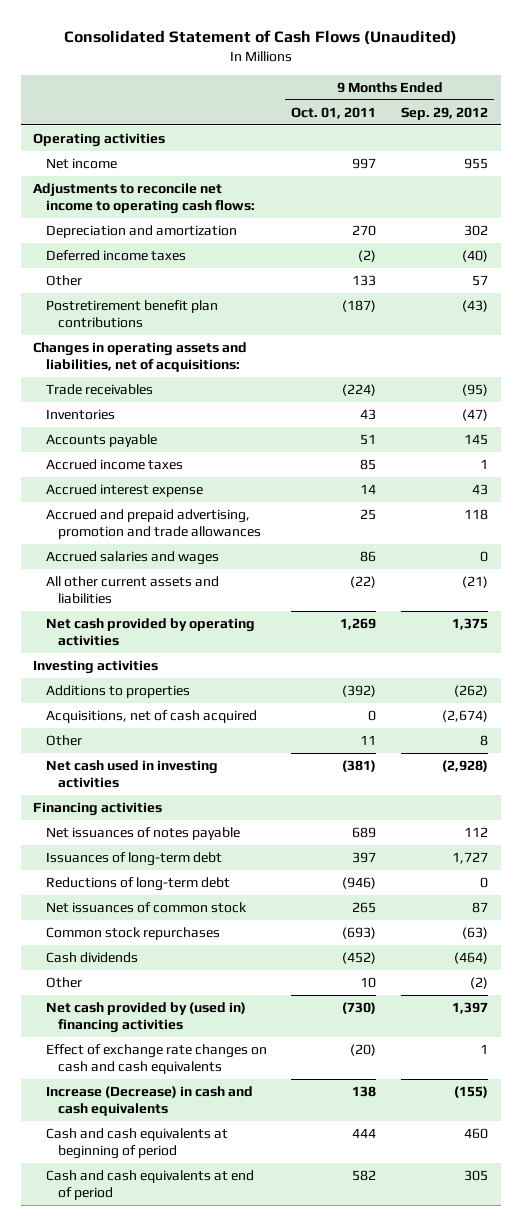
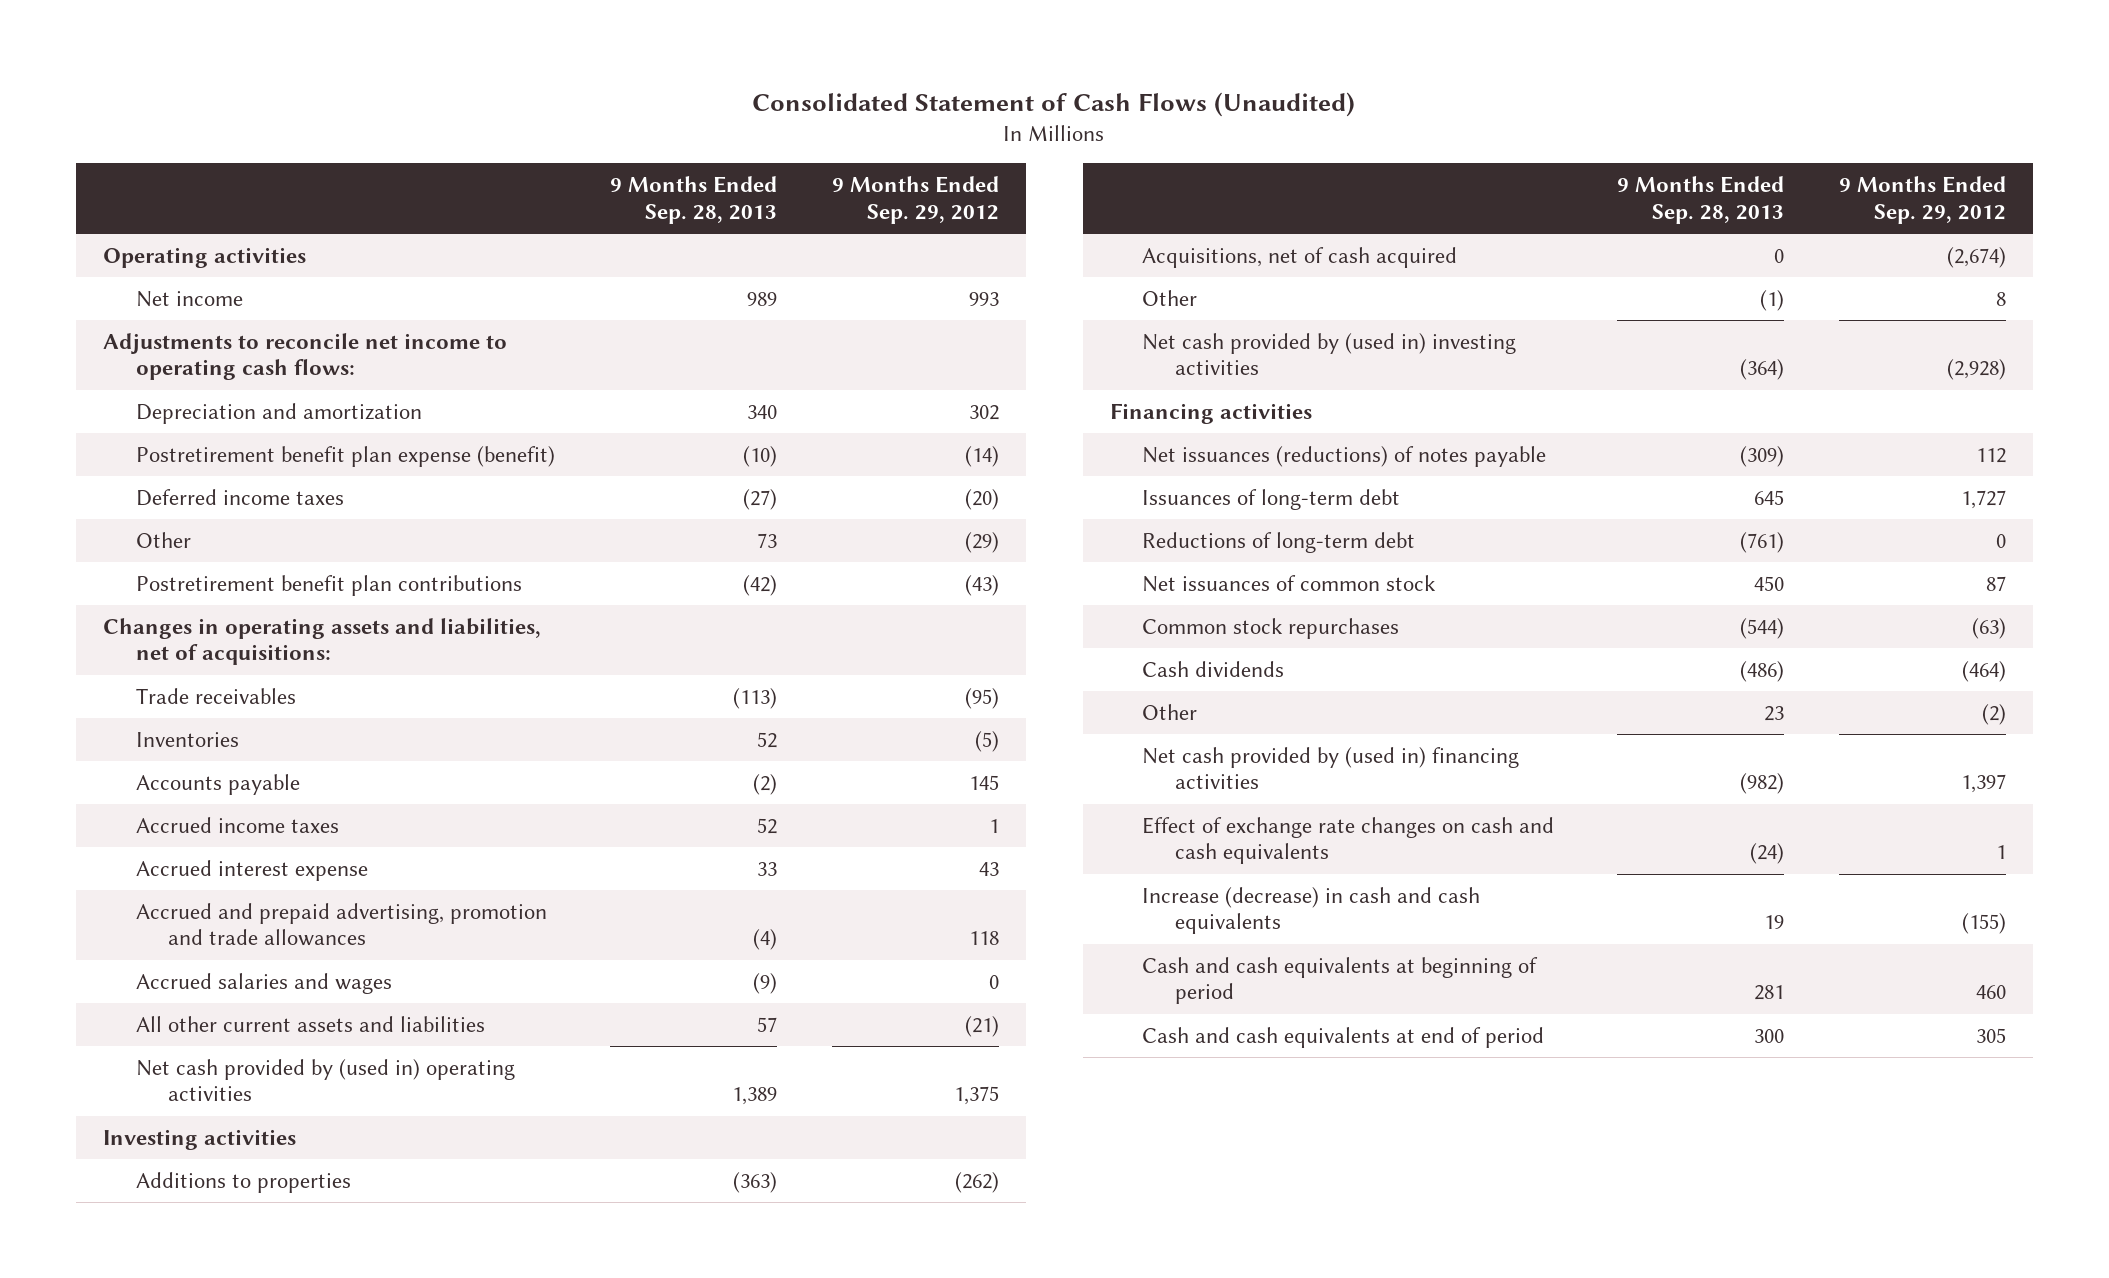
- | 9 Months Ended Oct. 01, 2011 | 9 Months Ended Sep. 29, 2012
+ | 9 Months Ended Sep. 28, 2013 | 9 Months Ended Sep. 29, 2012
- Net income | 997 | 955
+ Net income | 989 | 993
- Deferred income taxes | (2) | (40)
- Other | 133 | 57
+ Postretirement benefit plan expense (benefit) | (10) | (14)
+ Deferred income taxes | (27) | (20)
+ Other | 73 | (29)
- Inventories | 43 | (47)
+ Inventories | 52 | (5)
- Net cash provided by operating activities | 1,269 | 1,375
+ Net cash provided by (used in) operating activities | 1,389 | 1,375
- Net cash used in investing activities | (381) | (2,928)
+ Net cash provided by (used in) investing activities | (364) | (2,928)
- Net issuances of notes payable | 689 | 112
+ Net issuances (reductions) of notes payable | (309) | 112
- Increase (Decrease) in cash and cash equivalents | 138 | (155)
+ Increase (decrease) in cash and cash equivalents | 19 | (155)

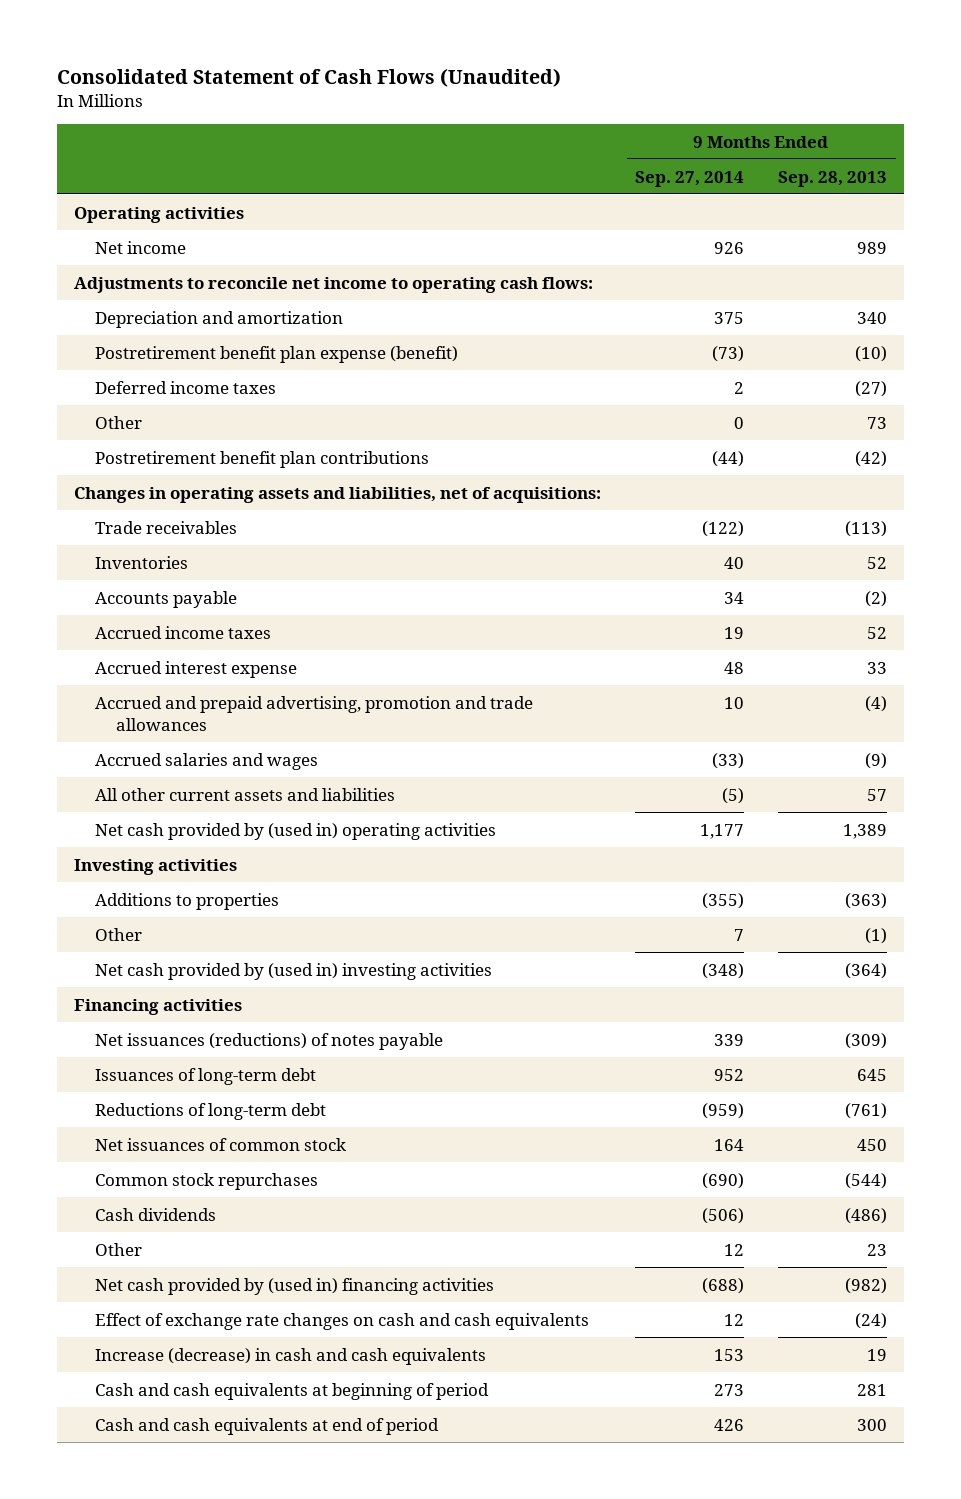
- | 9 Months Ended Sep. 28, 2013 | 9 Months Ended Sep. 29, 2012
+ | 9 Months Ended Sep. 27, 2014 | 9 Months Ended Sep. 28, 2013
- Acquisitions, net of cash acquired | 0 | (2,674)

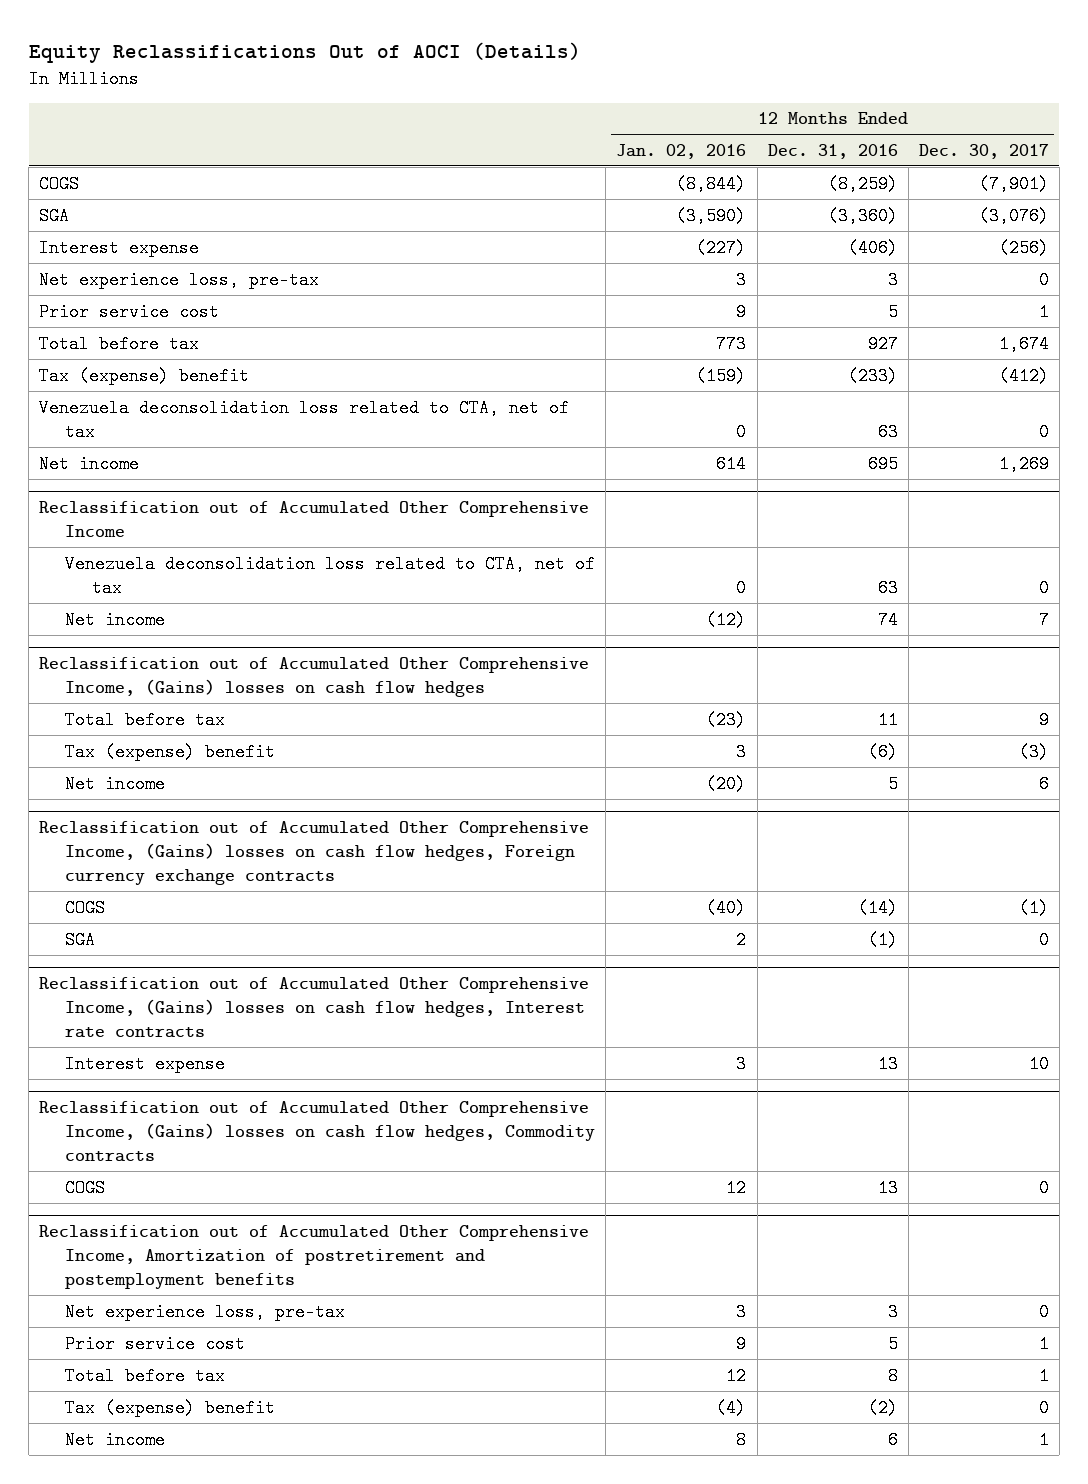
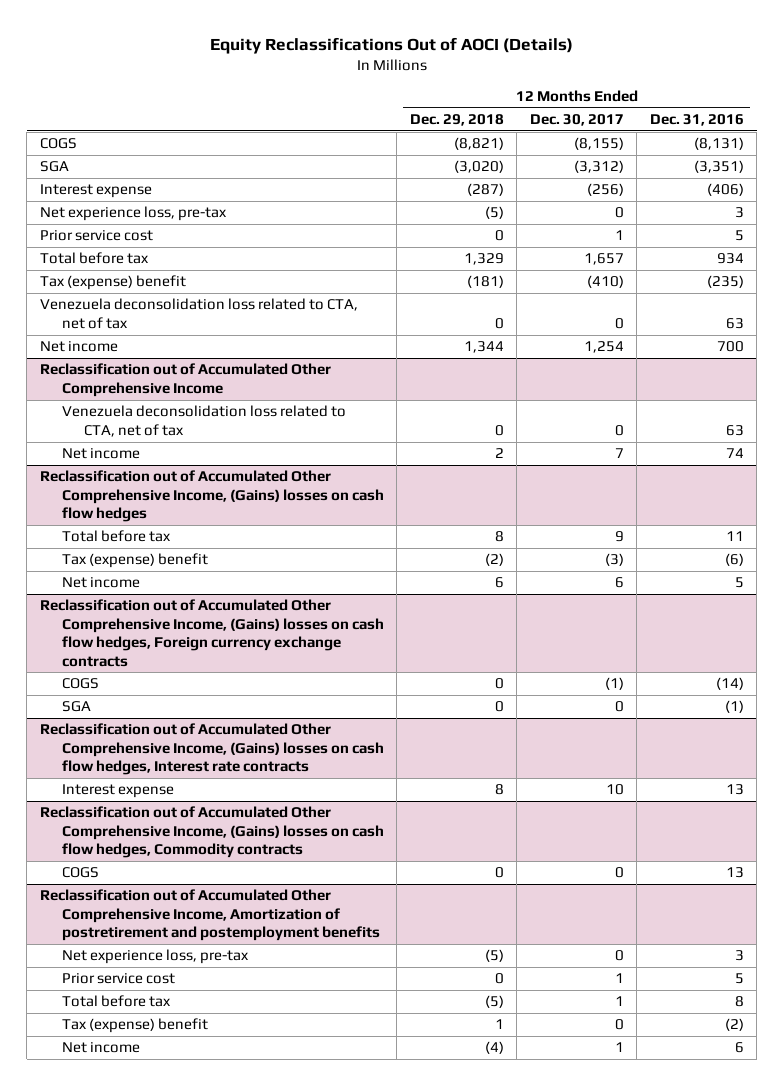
- | 12 Months Ended Jan. 02, 2016 | 12 Months Ended Dec. 31, 2016 | 12 Months Ended Dec. 30, 2017
+ | 12 Months Ended Dec. 29, 2018 | 12 Months Ended Dec. 30, 2017 | 12 Months Ended Dec. 31, 2016
- COGS | (8,844) | (8,259) | (7,901)
- SGA | (3,590) | (3,360) | (3,076)
+ COGS | (8,821) | (8,155) | (8,131)
+ SGA | (3,020) | (3,312) | (3,351)
- Total before tax | 773 | 927 | 1,674
- Tax (expense) benefit | (159) | (233) | (412)
+ Total before tax | 1,329 | 1,657 | 934
+ Tax (expense) benefit | (181) | (410) | (235)
- Net income | 614 | 695 | 1,269
+ Net income | 1,344 | 1,254 | 700

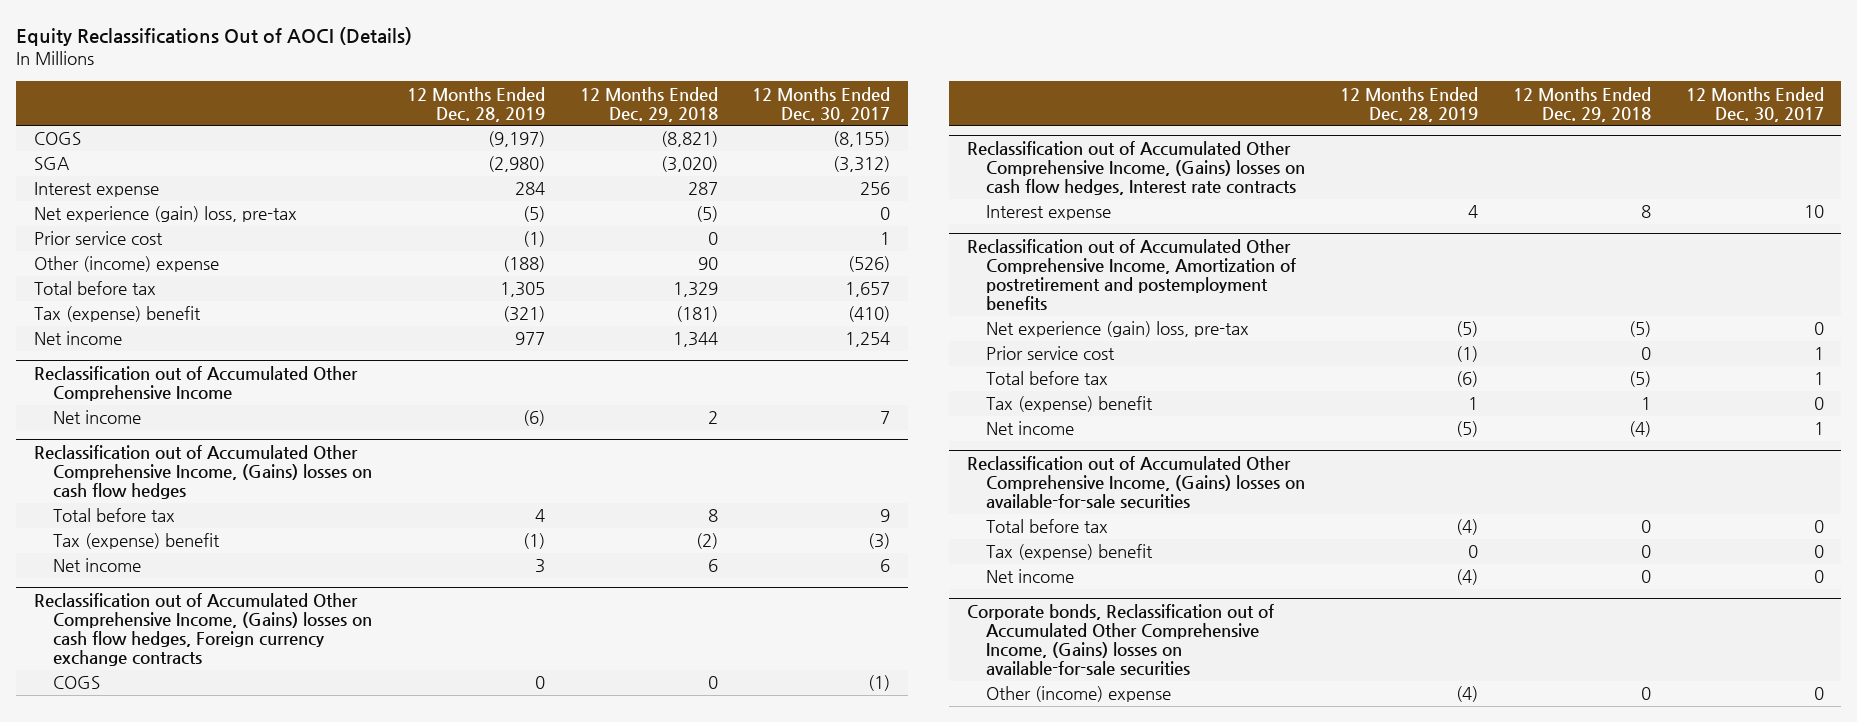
- | 12 Months Ended Dec. 29, 2018 | 12 Months Ended Dec. 30, 2017 | 12 Months Ended Dec. 31, 2016
+ | 12 Months Ended Dec. 28, 2019 | 12 Months Ended Dec. 29, 2018 | 12 Months Ended Dec. 30, 2017
- Interest expense | (287) | (256) | (406)
- Net experience loss, pre-tax | (5) | 0 | 3
+ Interest expense | 284 | 287 | 256
+ Net experience (gain) loss, pre-tax | (5) | (5) | 0
+ Other (income) expense | (188) | 90 | (526)
- Venezuela deconsolidation loss related to CTA, net of tax | 0 | 0 | 63
@ Reclassification out of Accumulated Other Comprehensive Income
- Venezuela deconsolidation loss related to CTA, net of tax | 0 | 0 | 63
@ Reclassification out of Accumulated Other Comprehensive Income, (Gains) losses on cash flow hedges, Foreign currency exchange contracts
- SGA | 0 | 0 | (1)
- Reclassification out of Accumulated Other Comprehensive Income, (Gains) losses on cash flow hedges, Commodity contracts
- COGS | 0 | 0 | 13
@ Reclassification out of Accumulated Other Comprehensive Income, Amortization of postretirement and postemployment benefits
- Net experience loss, pre-tax | (5) | 0 | 3
+ Net experience (gain) loss, pre-tax | (5) | (5) | 0
+ Reclassification out of Accumulated Other Comprehensive Income, (Gains) losses on available-for-sale securities
+ Total before tax | (4) | 0 | 0
+ Tax (expense) benefit | 0 | 0 | 0
+ Net income | (4) | 0 | 0
+ Corporate bonds, Reclassification out of Accumulated Other Comprehensive Income, (Gains) losses on available-for-sale securities
+ Other (income) expense | (4) | 0 | 0

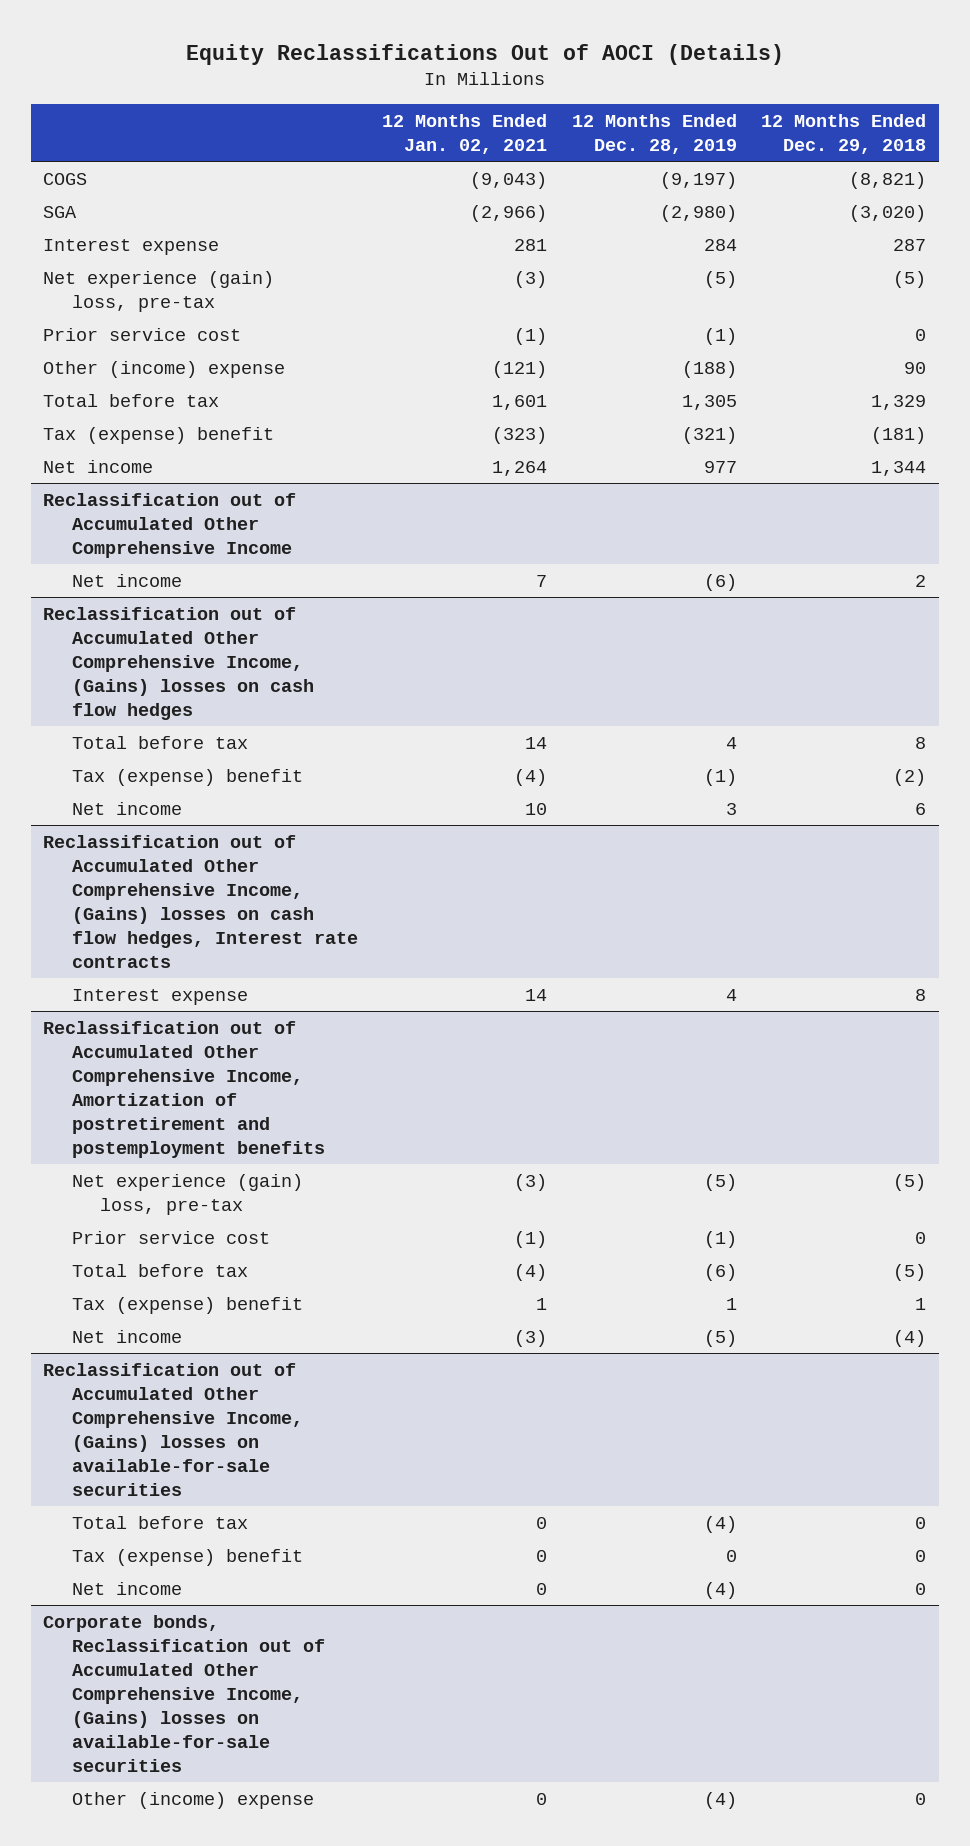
- | 12 Months Ended Dec. 28, 2019 | 12 Months Ended Dec. 29, 2018 | 12 Months Ended Dec. 30, 2017
+ | 12 Months Ended Jan. 02, 2021 | 12 Months Ended Dec. 28, 2019 | 12 Months Ended Dec. 29, 2018
- Reclassification out of Accumulated Other Comprehensive Income, (Gains) losses on cash flow hedges, Foreign currency exchange contracts
- COGS | 0 | 0 | (1)

